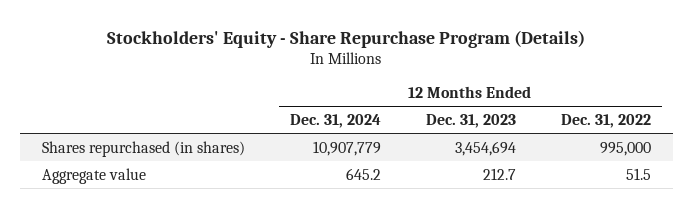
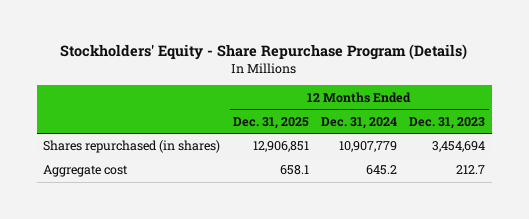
- | 12 Months Ended Dec. 31, 2024 | 12 Months Ended Dec. 31, 2023 | 12 Months Ended Dec. 31, 2022
+ | 12 Months Ended Dec. 31, 2025 | 12 Months Ended Dec. 31, 2024 | 12 Months Ended Dec. 31, 2023
- Aggregate value | 645.2 | 212.7 | 51.5
+ Aggregate cost | 658.1 | 645.2 | 212.7

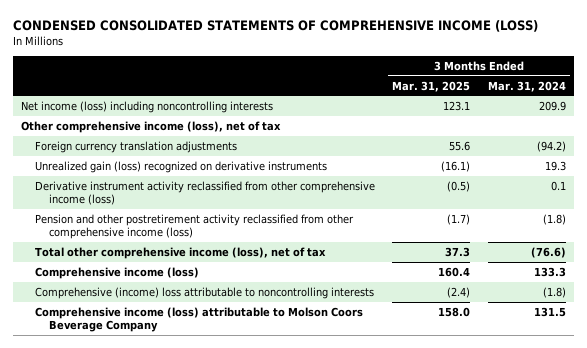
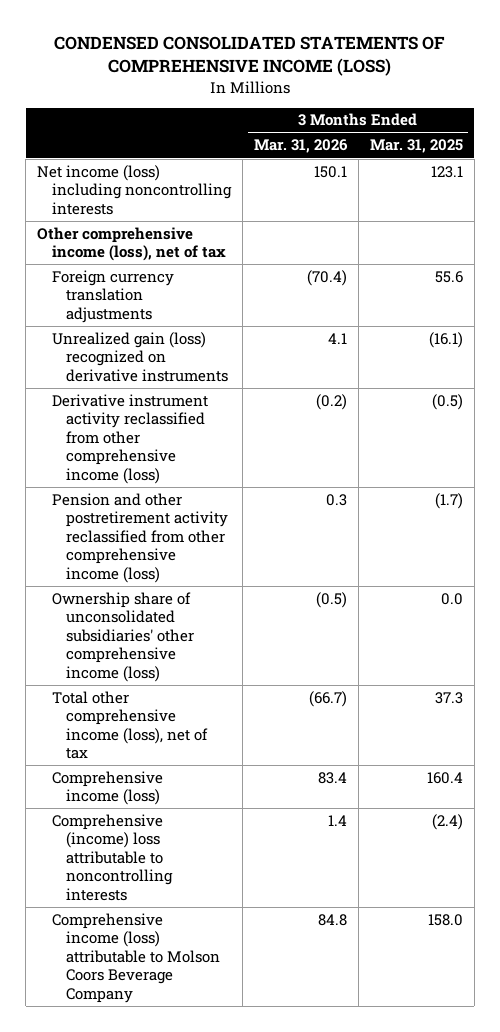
- | 3 Months Ended Mar. 31, 2025 | 3 Months Ended Mar. 31, 2024
+ | 3 Months Ended Mar. 31, 2026 | 3 Months Ended Mar. 31, 2025
+ Ownership share of unconsolidated subsidiaries' other comprehensive income (loss) | (0.5) | 0.0

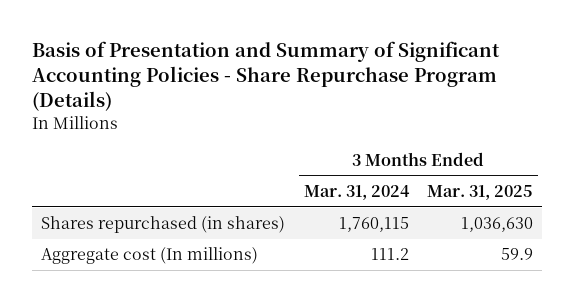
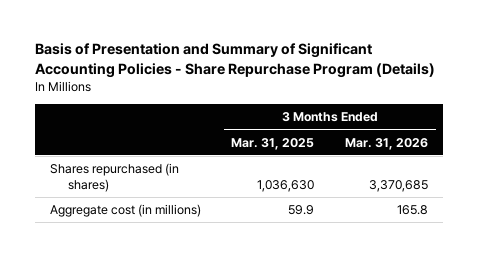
- | 3 Months Ended Mar. 31, 2024 | 3 Months Ended Mar. 31, 2025
+ | 3 Months Ended Mar. 31, 2025 | 3 Months Ended Mar. 31, 2026
- Aggregate cost (In millions) | 111.2 | 59.9
+ Aggregate cost (in millions) | 59.9 | 165.8

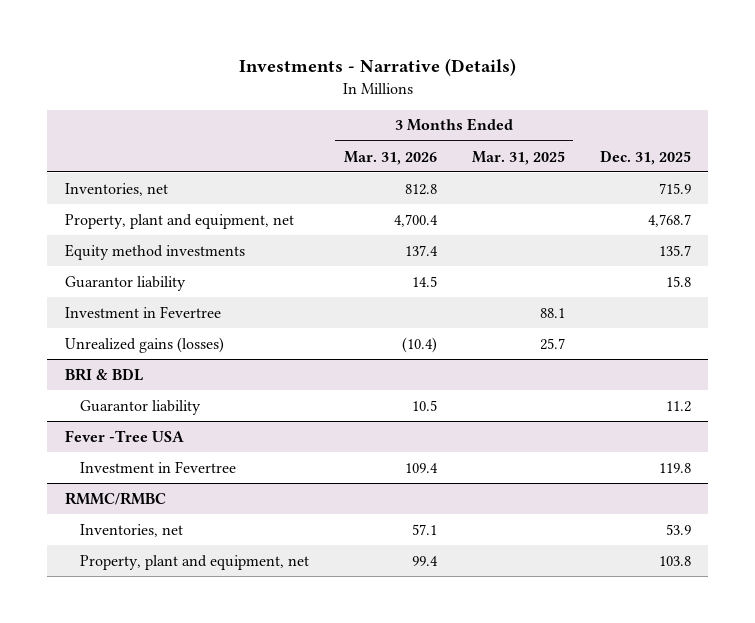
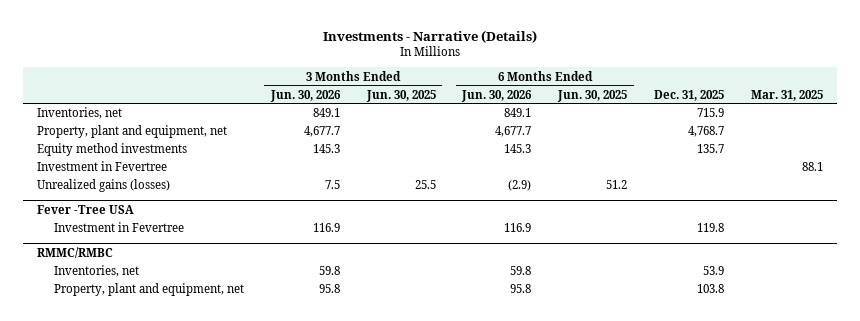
- | 3 Months Ended Mar. 31, 2026 | 3 Months Ended Mar. 31, 2025 | Dec. 31, 2025
+ | 3 Months Ended Jun. 30, 2026 | 3 Months Ended Jun. 30, 2025 | 6 Months Ended Jun. 30, 2026 | 6 Months Ended Jun. 30, 2025 | Dec. 31, 2025 | Mar. 31, 2025
- Guarantor liability | 14.5 | | 15.8
- BRI & BDL
- Guarantor liability | 10.5 | | 11.2

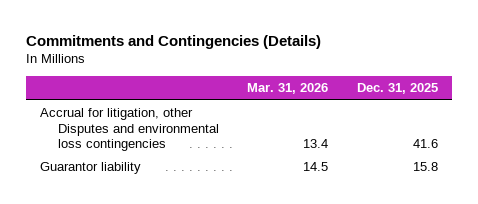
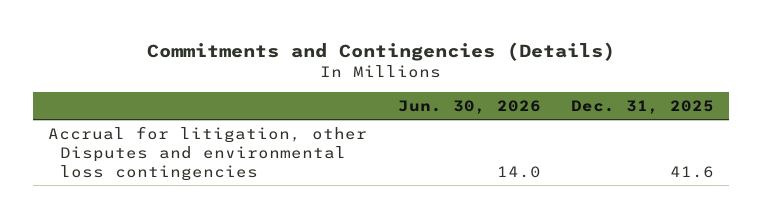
- | Mar. 31, 2026 | Dec. 31, 2025
+ | Jun. 30, 2026 | Dec. 31, 2025
- Guarantor liability | 14.5 | 15.8

